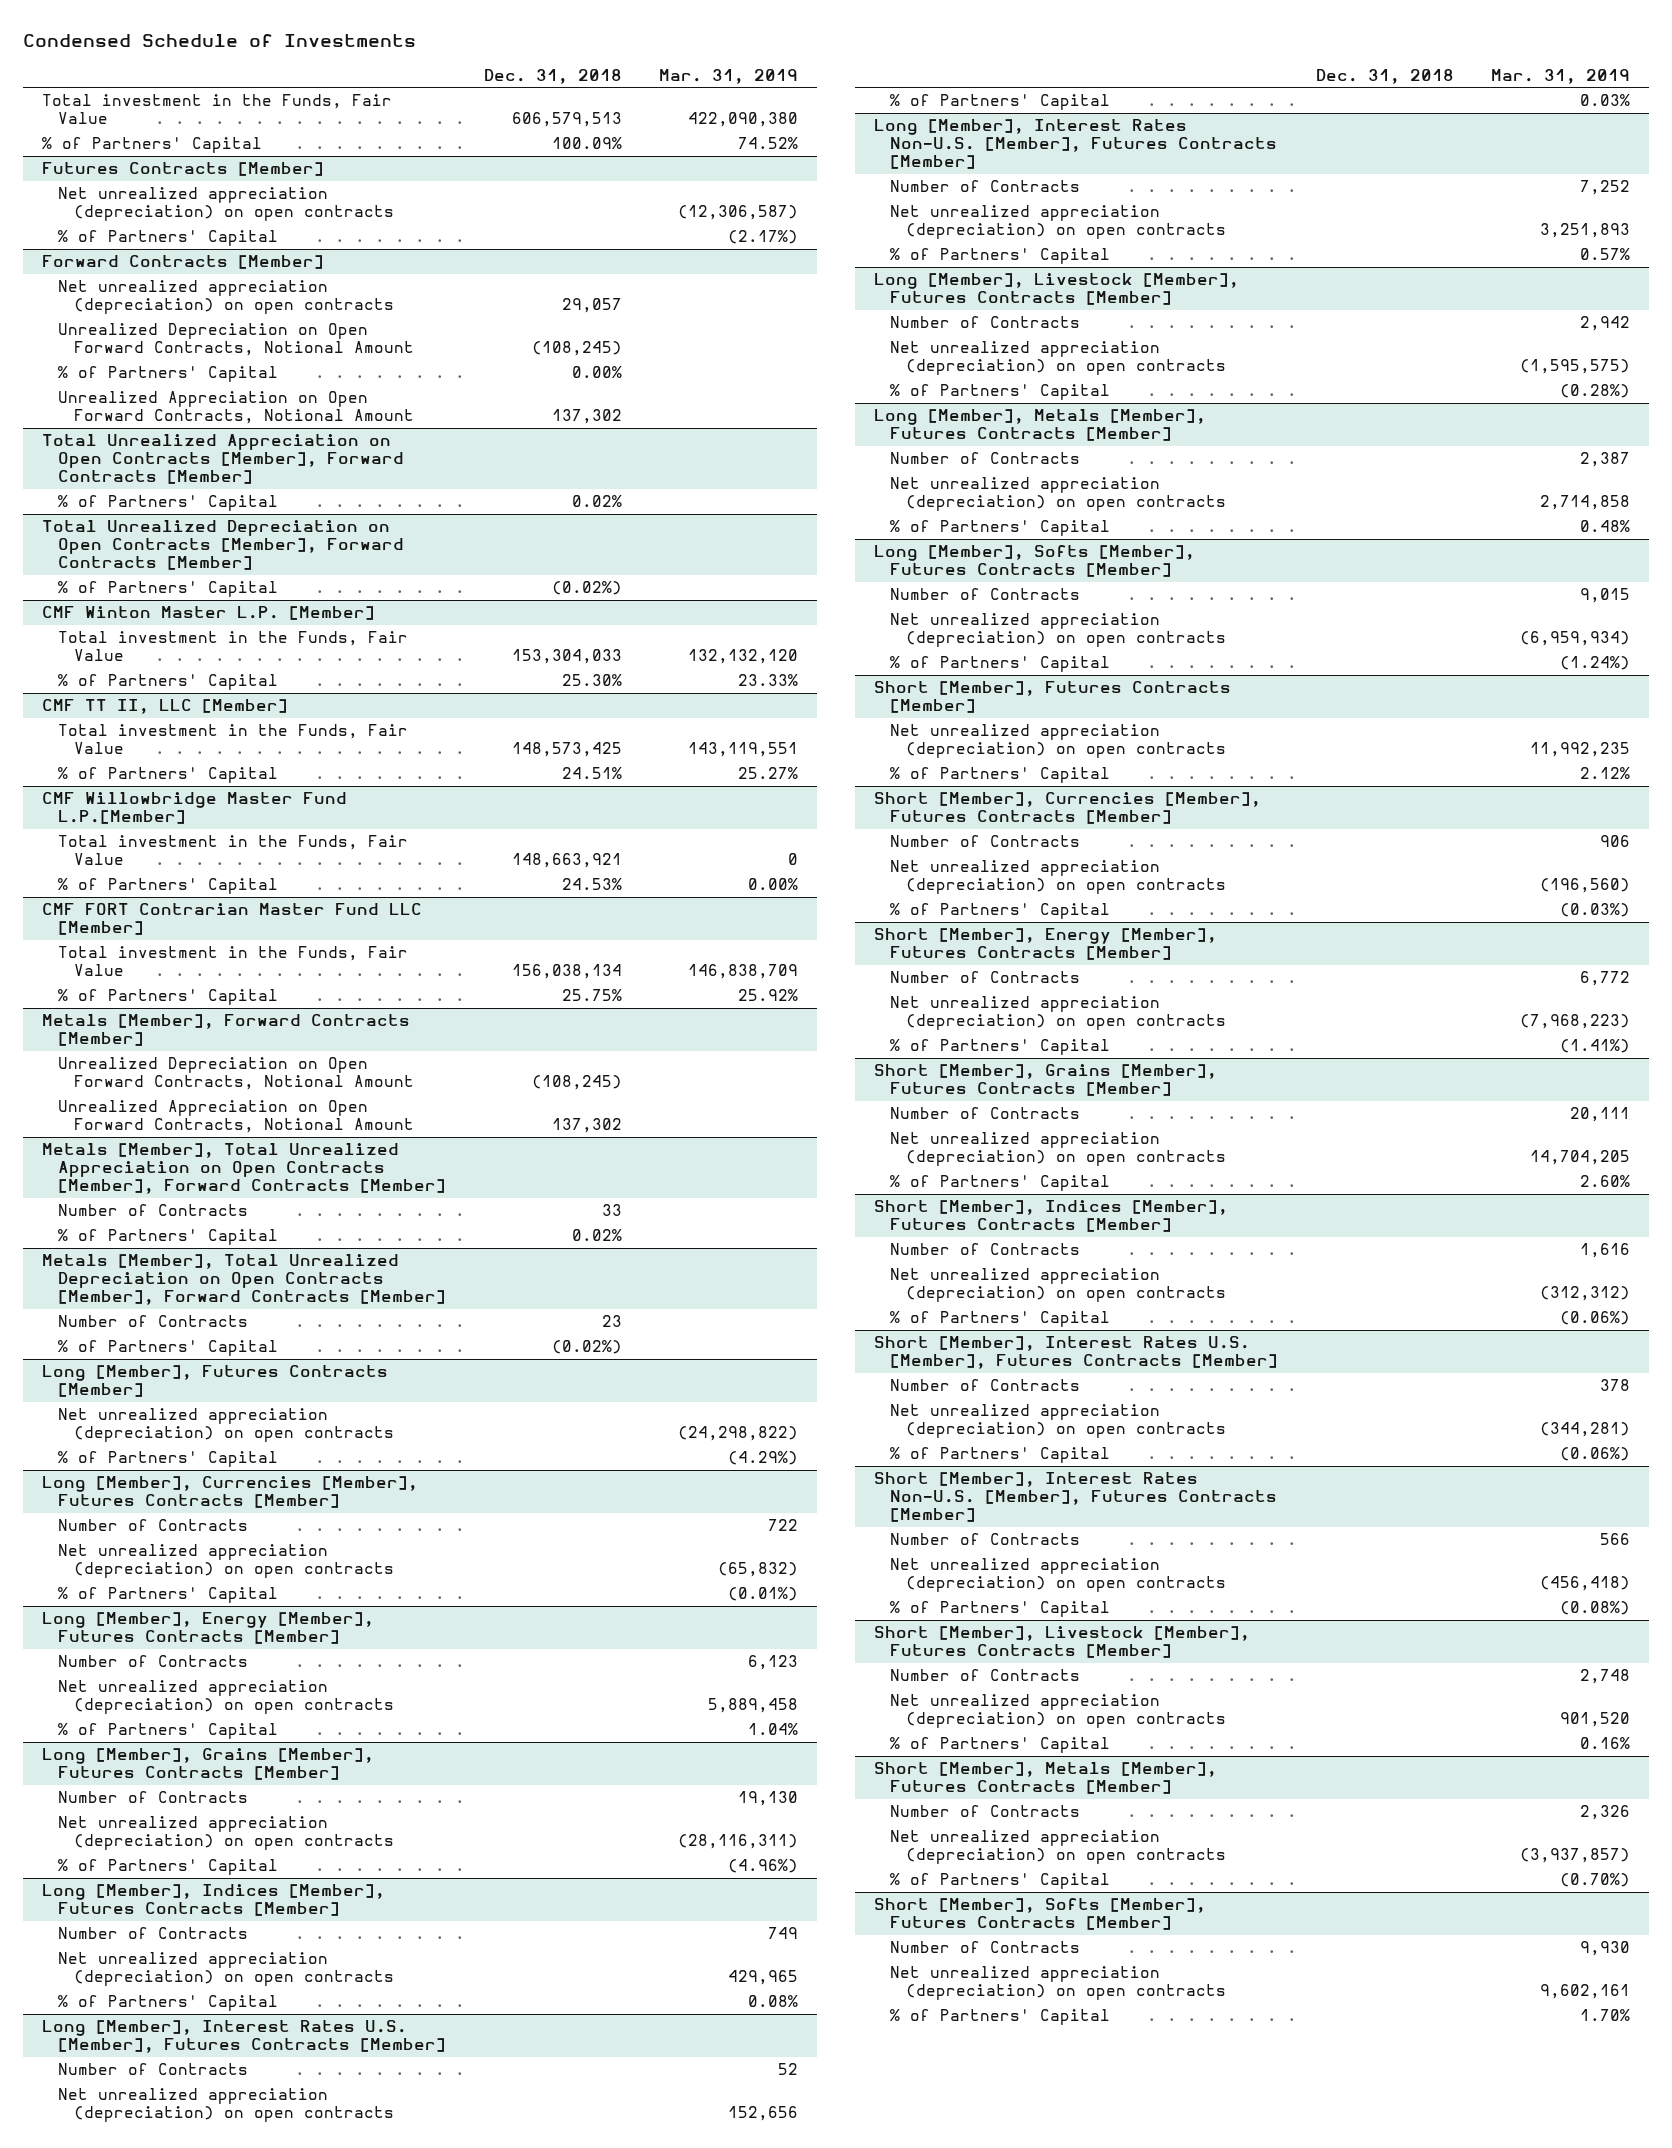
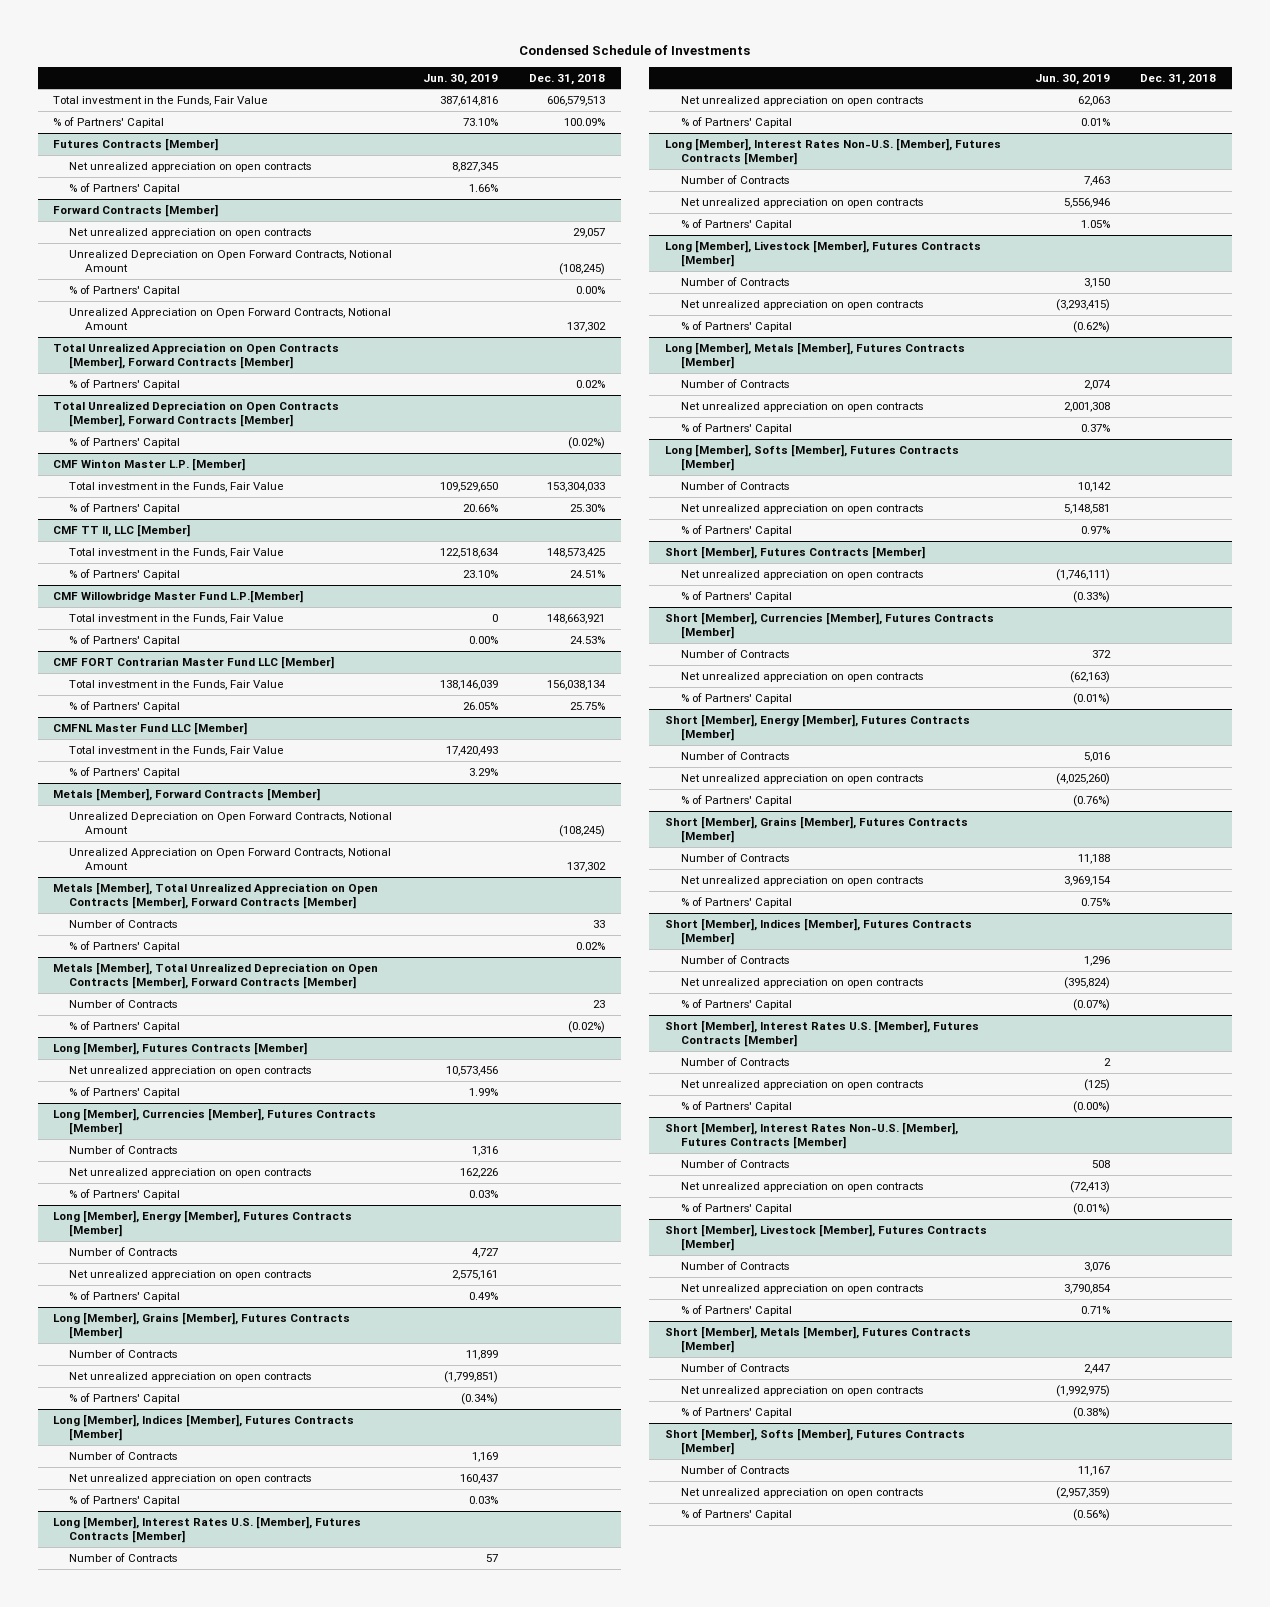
- | Dec. 31, 2018 | Mar. 31, 2019
+ | Jun. 30, 2019 | Dec. 31, 2018
@ Futures Contracts [Member]
- Net unrealized appreciation (depreciation) on open contracts | | (12,306,587)
+ Net unrealized appreciation on open contracts | 8,827,345 |
@ Forward Contracts [Member]
- Net unrealized appreciation (depreciation) on open contracts | 29,057 |
+ Net unrealized appreciation on open contracts | | 29,057
+ CMFNL Master Fund LLC [Member]
+ Total investment in the Funds, Fair Value | 17,420,493 |
+ % of Partners' Capital | 3.29% |
@ Long [Member], Futures Contracts [Member]
- Net unrealized appreciation (depreciation) on open contracts | | (24,298,822)
+ Net unrealized appreciation on open contracts | 10,573,456 |
@ Long [Member], Currencies [Member], Futures Contracts [Member]
- Net unrealized appreciation (depreciation) on open contracts | | (65,832)
+ Net unrealized appreciation on open contracts | 162,226 |
@ Long [Member], Energy [Member], Futures Contracts [Member]
- Net unrealized appreciation (depreciation) on open contracts | | 5,889,458
+ Net unrealized appreciation on open contracts | 2,575,161 |
@ Long [Member], Grains [Member], Futures Contracts [Member]
- Net unrealized appreciation (depreciation) on open contracts | | (28,116,311)
+ Net unrealized appreciation on open contracts | (1,799,851) |
@ Long [Member], Indices [Member], Futures Contracts [Member]
- Net unrealized appreciation (depreciation) on open contracts | | 429,965
+ Net unrealized appreciation on open contracts | 160,437 |
@ Long [Member], Interest Rates U.S. [Member], Futures Contracts [Member]
- Net unrealized appreciation (depreciation) on open contracts | | 152,656
+ Net unrealized appreciation on open contracts | 62,063 |
@ Long [Member], Interest Rates Non-U.S. [Member], Futures Contracts [Member]
- Net unrealized appreciation (depreciation) on open contracts | | 3,251,893
+ Net unrealized appreciation on open contracts | 5,556,946 |
@ Long [Member], Livestock [Member], Futures Contracts [Member]
- Net unrealized appreciation (depreciation) on open contracts | | (1,595,575)
+ Net unrealized appreciation on open contracts | (3,293,415) |
@ Long [Member], Metals [Member], Futures Contracts [Member]
- Net unrealized appreciation (depreciation) on open contracts | | 2,714,858
+ Net unrealized appreciation on open contracts | 2,001,308 |
@ Long [Member], Softs [Member], Futures Contracts [Member]
- Net unrealized appreciation (depreciation) on open contracts | | (6,959,934)
+ Net unrealized appreciation on open contracts | 5,148,581 |
@ Short [Member], Futures Contracts [Member]
- Net unrealized appreciation (depreciation) on open contracts | | 11,992,235
+ Net unrealized appreciation on open contracts | (1,746,111) |
@ Short [Member], Currencies [Member], Futures Contracts [Member]
- Net unrealized appreciation (depreciation) on open contracts | | (196,560)
+ Net unrealized appreciation on open contracts | (62,163) |
@ Short [Member], Energy [Member], Futures Contracts [Member]
- Net unrealized appreciation (depreciation) on open contracts | | (7,968,223)
+ Net unrealized appreciation on open contracts | (4,025,260) |
@ Short [Member], Grains [Member], Futures Contracts [Member]
- Net unrealized appreciation (depreciation) on open contracts | | 14,704,205
+ Net unrealized appreciation on open contracts | 3,969,154 |
@ Short [Member], Indices [Member], Futures Contracts [Member]
- Net unrealized appreciation (depreciation) on open contracts | | (312,312)
+ Net unrealized appreciation on open contracts | (395,824) |
@ Short [Member], Interest Rates U.S. [Member], Futures Contracts [Member]
- Net unrealized appreciation (depreciation) on open contracts | | (344,281)
+ Net unrealized appreciation on open contracts | (125) |
@ Short [Member], Interest Rates Non-U.S. [Member], Futures Contracts [Member]
- Net unrealized appreciation (depreciation) on open contracts | | (456,418)
+ Net unrealized appreciation on open contracts | (72,413) |
@ Short [Member], Livestock [Member], Futures Contracts [Member]
- Net unrealized appreciation (depreciation) on open contracts | | 901,520
+ Net unrealized appreciation on open contracts | 3,790,854 |
@ Short [Member], Metals [Member], Futures Contracts [Member]
- Net unrealized appreciation (depreciation) on open contracts | | (3,937,857)
+ Net unrealized appreciation on open contracts | (1,992,975) |
@ Short [Member], Softs [Member], Futures Contracts [Member]
- Net unrealized appreciation (depreciation) on open contracts | | 9,602,161
+ Net unrealized appreciation on open contracts | (2,957,359) |

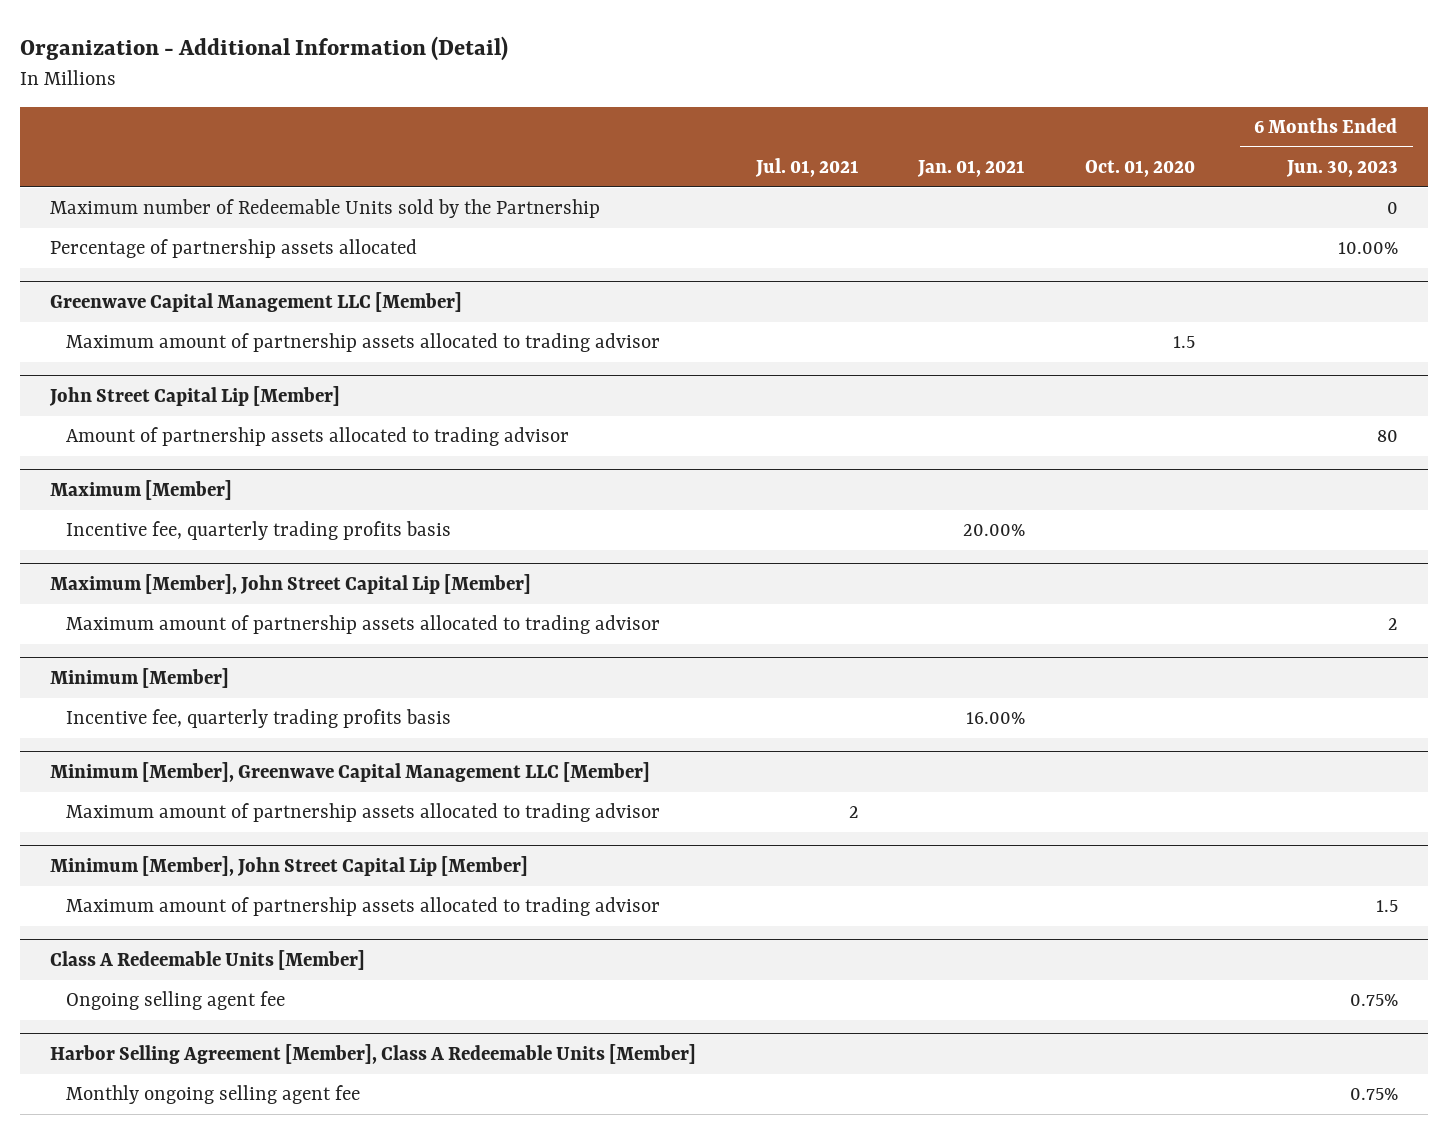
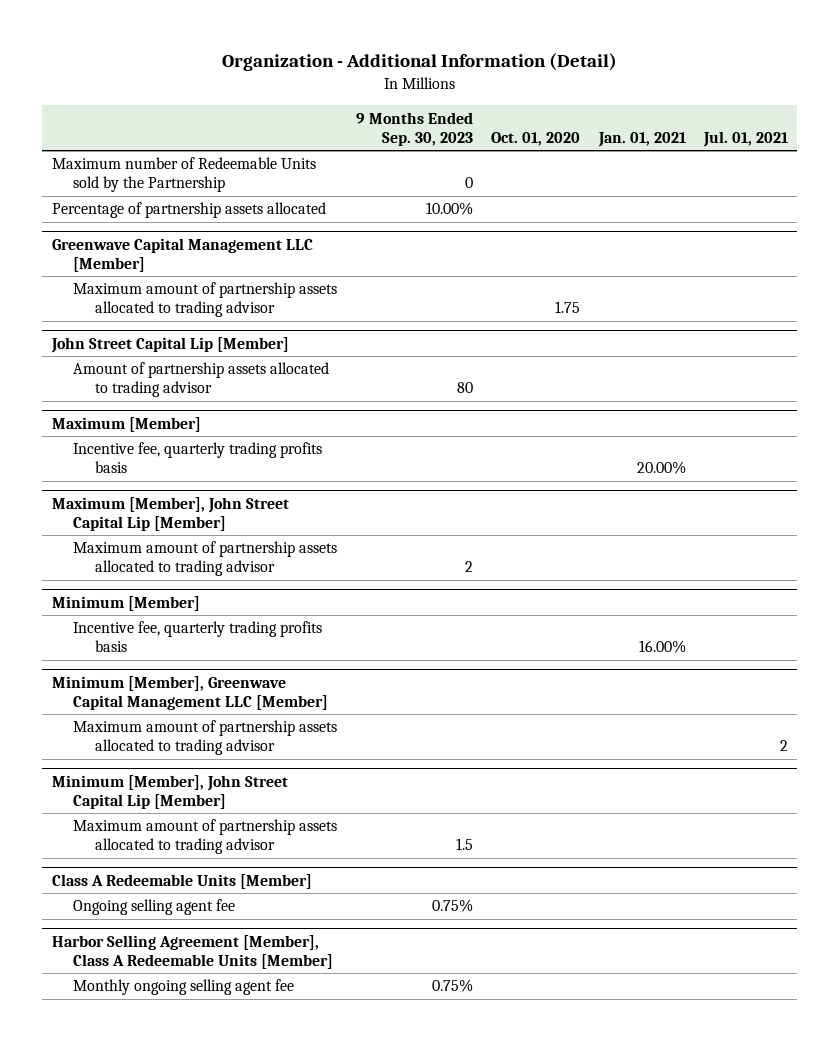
- | Jul. 01, 2021 | Jan. 01, 2021 | Oct. 01, 2020 | 6 Months Ended Jun. 30, 2023
+ | 9 Months Ended Sep. 30, 2023 | Oct. 01, 2020 | Jan. 01, 2021 | Jul. 01, 2021
@ Greenwave Capital Management LLC [Member]
- Maximum amount of partnership assets allocated to trading advisor | | | 1.5 |
+ Maximum amount of partnership assets allocated to trading advisor | | 1.75 | |

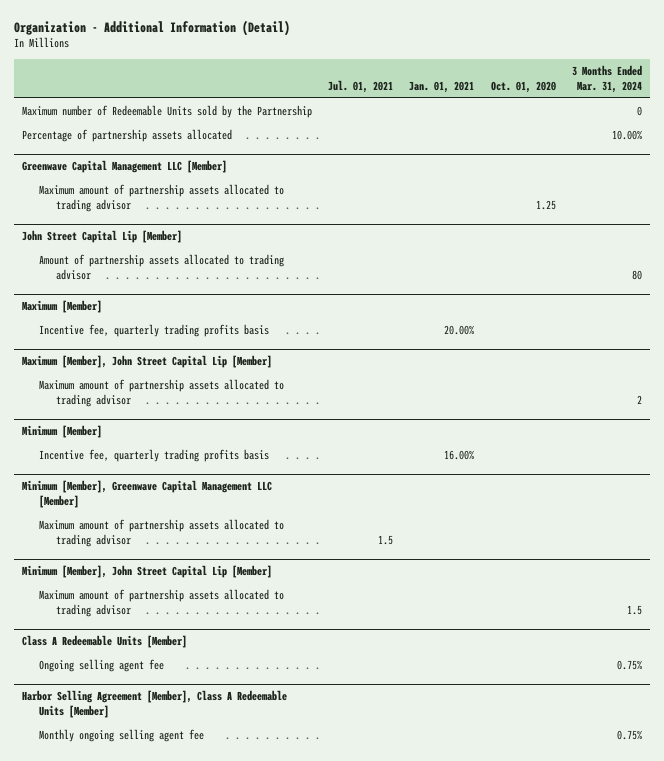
- | 9 Months Ended Sep. 30, 2023 | Oct. 01, 2020 | Jan. 01, 2021 | Jul. 01, 2021
+ | Jul. 01, 2021 | Jan. 01, 2021 | Oct. 01, 2020 | 3 Months Ended Mar. 31, 2024
@ Greenwave Capital Management LLC [Member]
- Maximum amount of partnership assets allocated to trading advisor | | 1.75 | |
+ Maximum amount of partnership assets allocated to trading advisor | | | 1.25 |
@ Minimum [Member], Greenwave Capital Management LLC [Member]
- Maximum amount of partnership assets allocated to trading advisor | | | | 2
+ Maximum amount of partnership assets allocated to trading advisor | 1.5 | | |

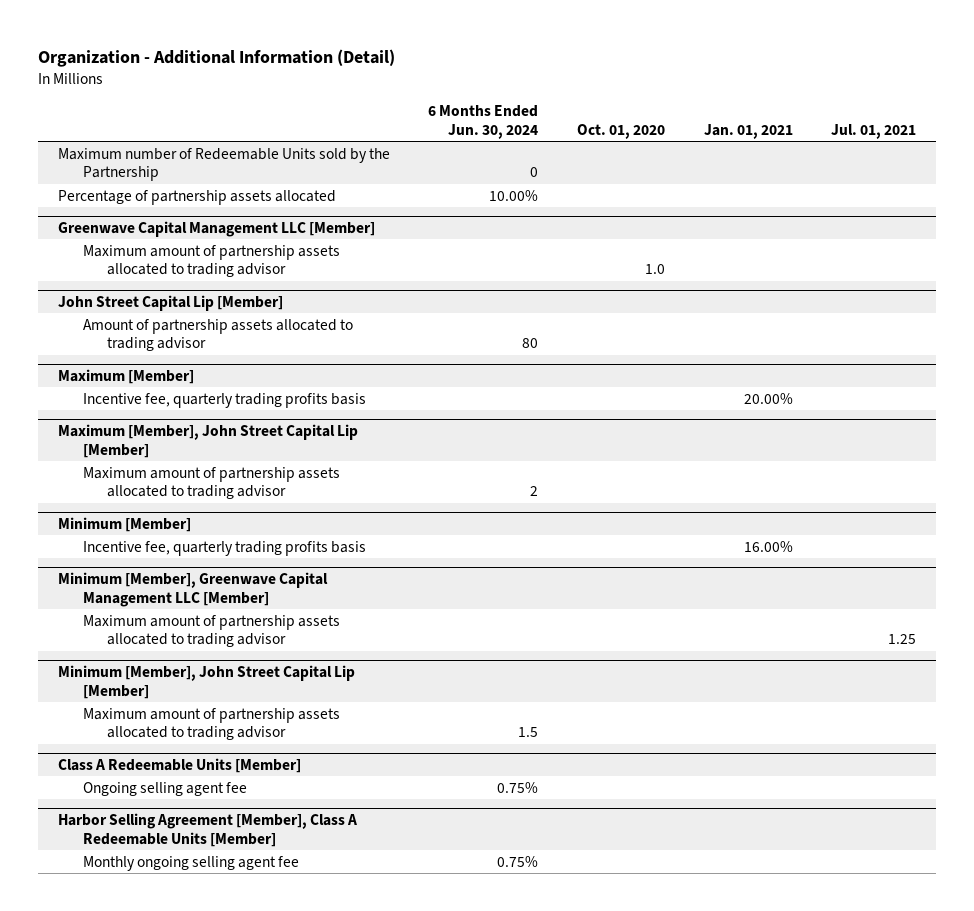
- | Jul. 01, 2021 | Jan. 01, 2021 | Oct. 01, 2020 | 3 Months Ended Mar. 31, 2024
+ | 6 Months Ended Jun. 30, 2024 | Oct. 01, 2020 | Jan. 01, 2021 | Jul. 01, 2021
@ Greenwave Capital Management LLC [Member]
- Maximum amount of partnership assets allocated to trading advisor | | | 1.25 |
+ Maximum amount of partnership assets allocated to trading advisor | | 1.0 | |
@ Minimum [Member], Greenwave Capital Management LLC [Member]
- Maximum amount of partnership assets allocated to trading advisor | 1.5 | | |
+ Maximum amount of partnership assets allocated to trading advisor | | | | 1.25

